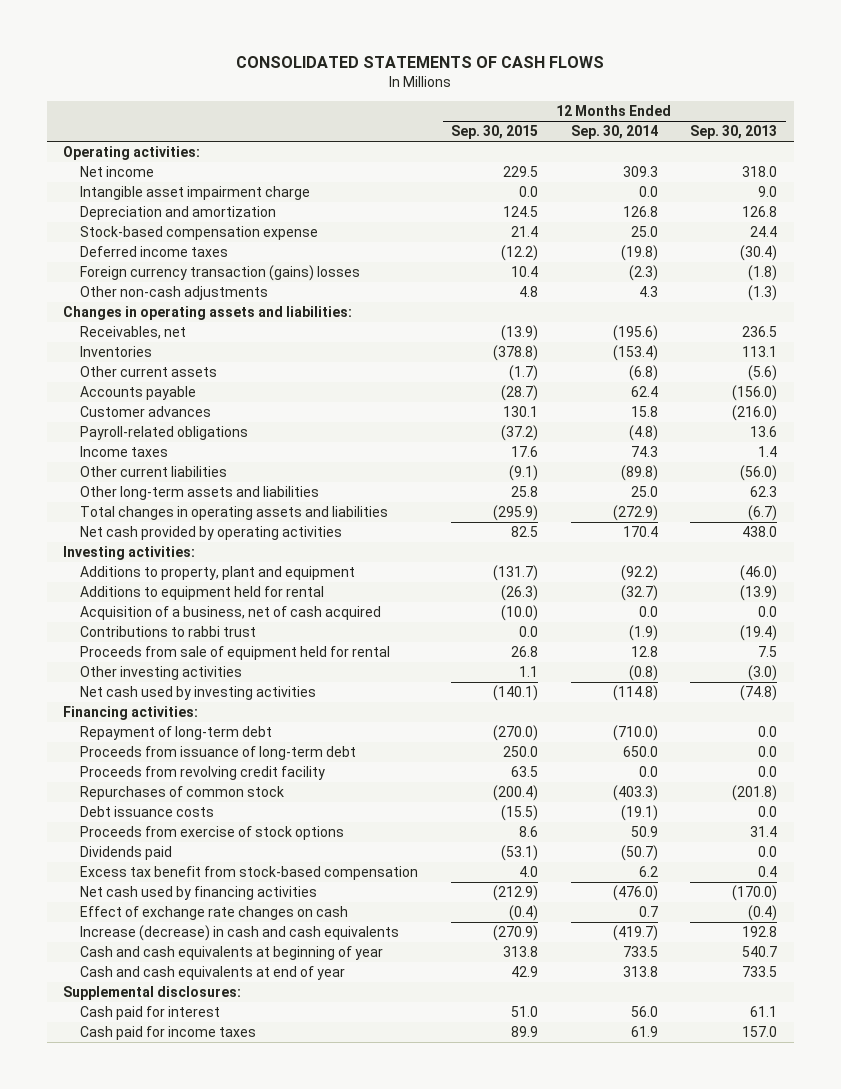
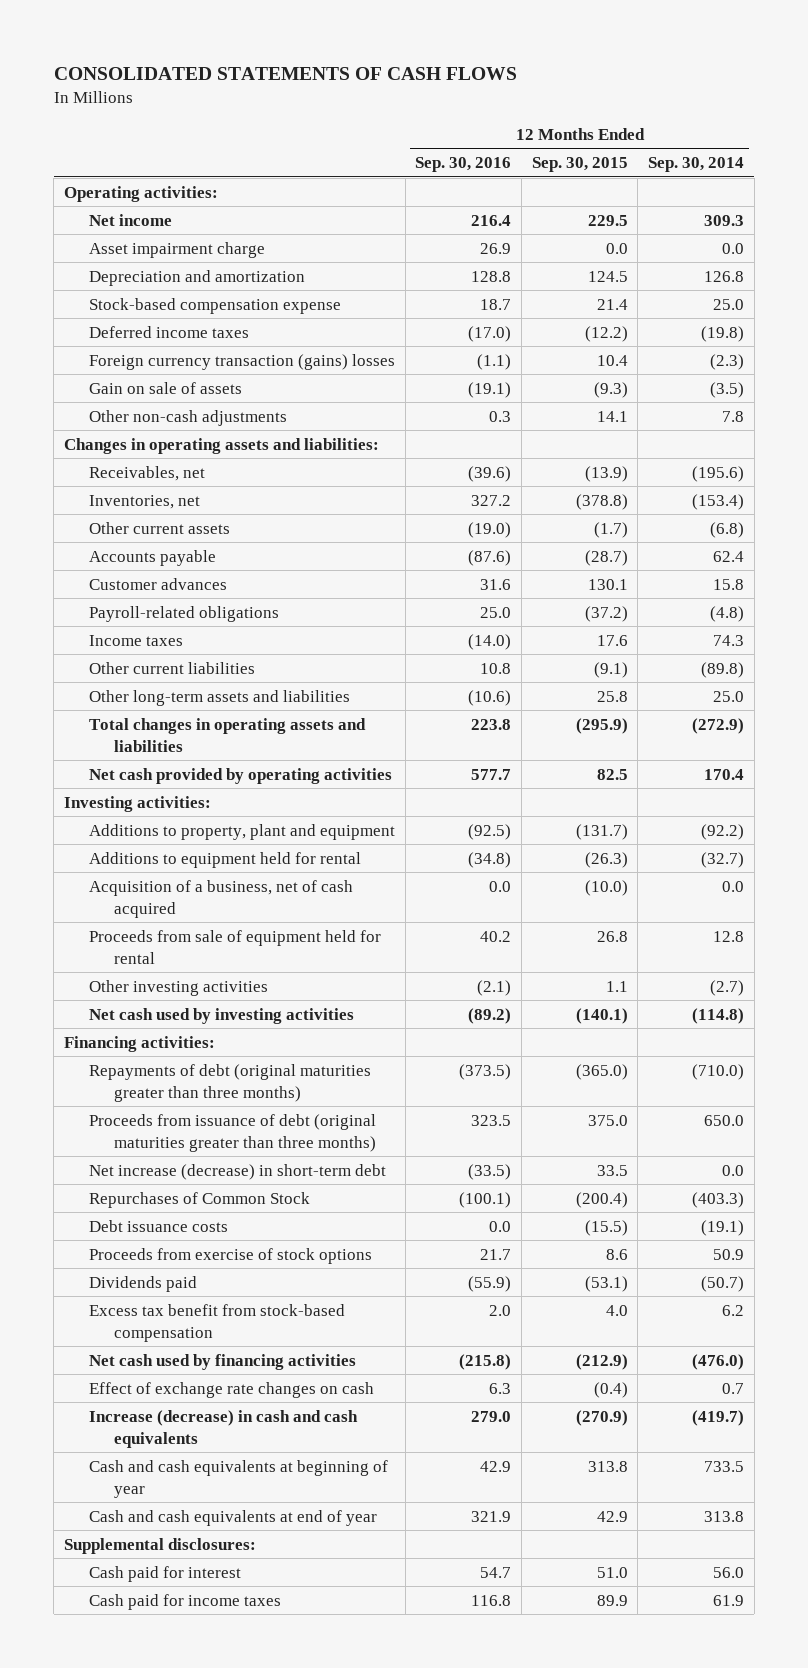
- | 12 Months Ended Sep. 30, 2015 | 12 Months Ended Sep. 30, 2014 | 12 Months Ended Sep. 30, 2013
+ | 12 Months Ended Sep. 30, 2016 | 12 Months Ended Sep. 30, 2015 | 12 Months Ended Sep. 30, 2014
- Intangible asset impairment charge | 0.0 | 0.0 | 9.0
+ Asset impairment charge | 26.9 | 0.0 | 0.0
- Other non-cash adjustments | 4.8 | 4.3 | (1.3)
+ Gain on sale of assets | (19.1) | (9.3) | (3.5)
+ Other non-cash adjustments | 0.3 | 14.1 | 7.8
- Inventories | (378.8) | (153.4) | 113.1
+ Inventories, net | 327.2 | (378.8) | (153.4)
- Contributions to rabbi trust | 0.0 | (1.9) | (19.4)
- Other investing activities | 1.1 | (0.8) | (3.0)
+ Other investing activities | (2.1) | 1.1 | (2.7)
- Repayment of long-term debt | (270.0) | (710.0) | 0.0
- Proceeds from issuance of long-term debt | 250.0 | 650.0 | 0.0
- Proceeds from revolving credit facility | 63.5 | 0.0 | 0.0
- Repurchases of common stock | (200.4) | (403.3) | (201.8)
+ Repayments of debt (original maturities greater than three months) | (373.5) | (365.0) | (710.0)
+ Proceeds from issuance of debt (original maturities greater than three months) | 323.5 | 375.0 | 650.0
+ Net increase (decrease) in short-term debt | (33.5) | 33.5 | 0.0
+ Repurchases of Common Stock | (100.1) | (200.4) | (403.3)

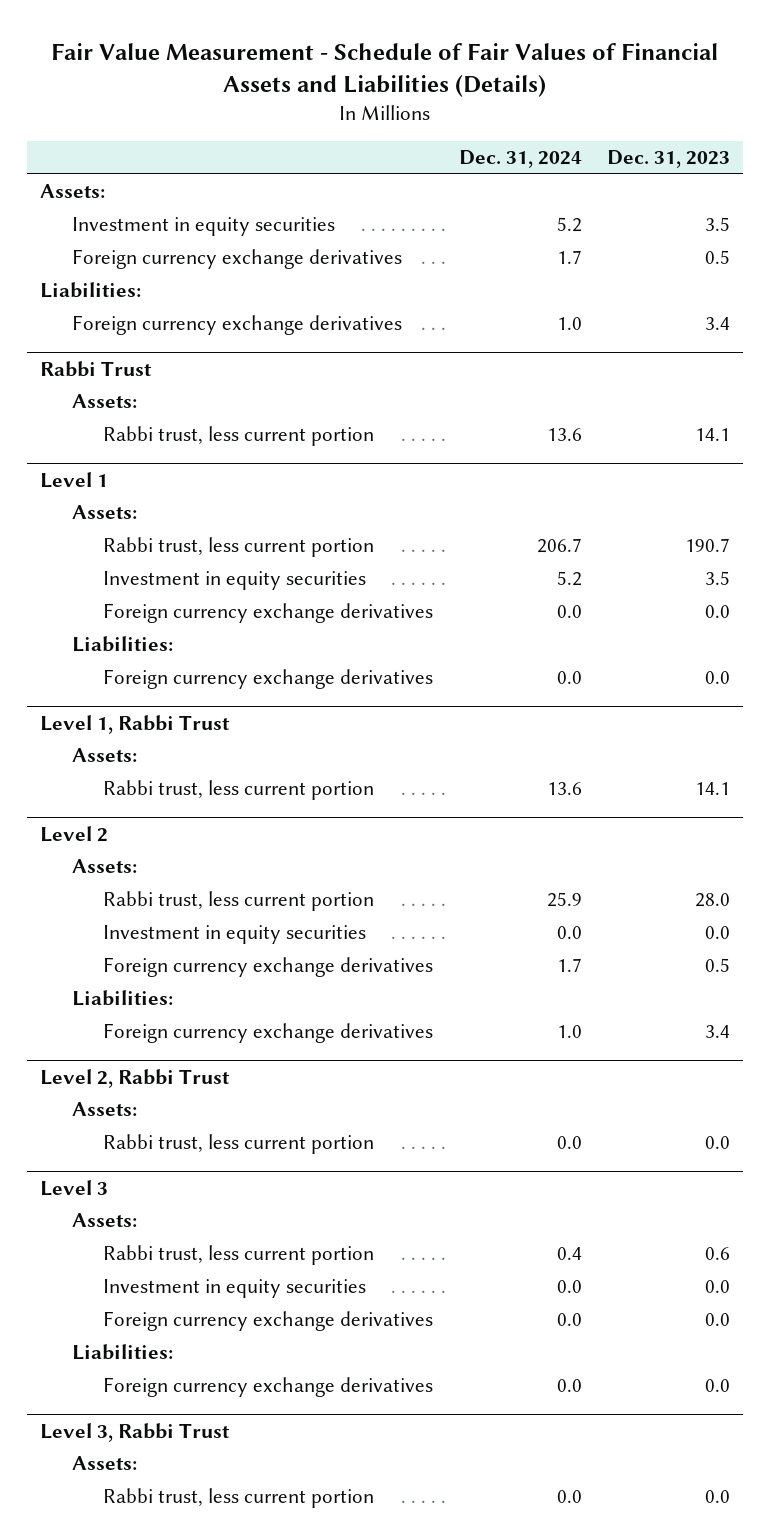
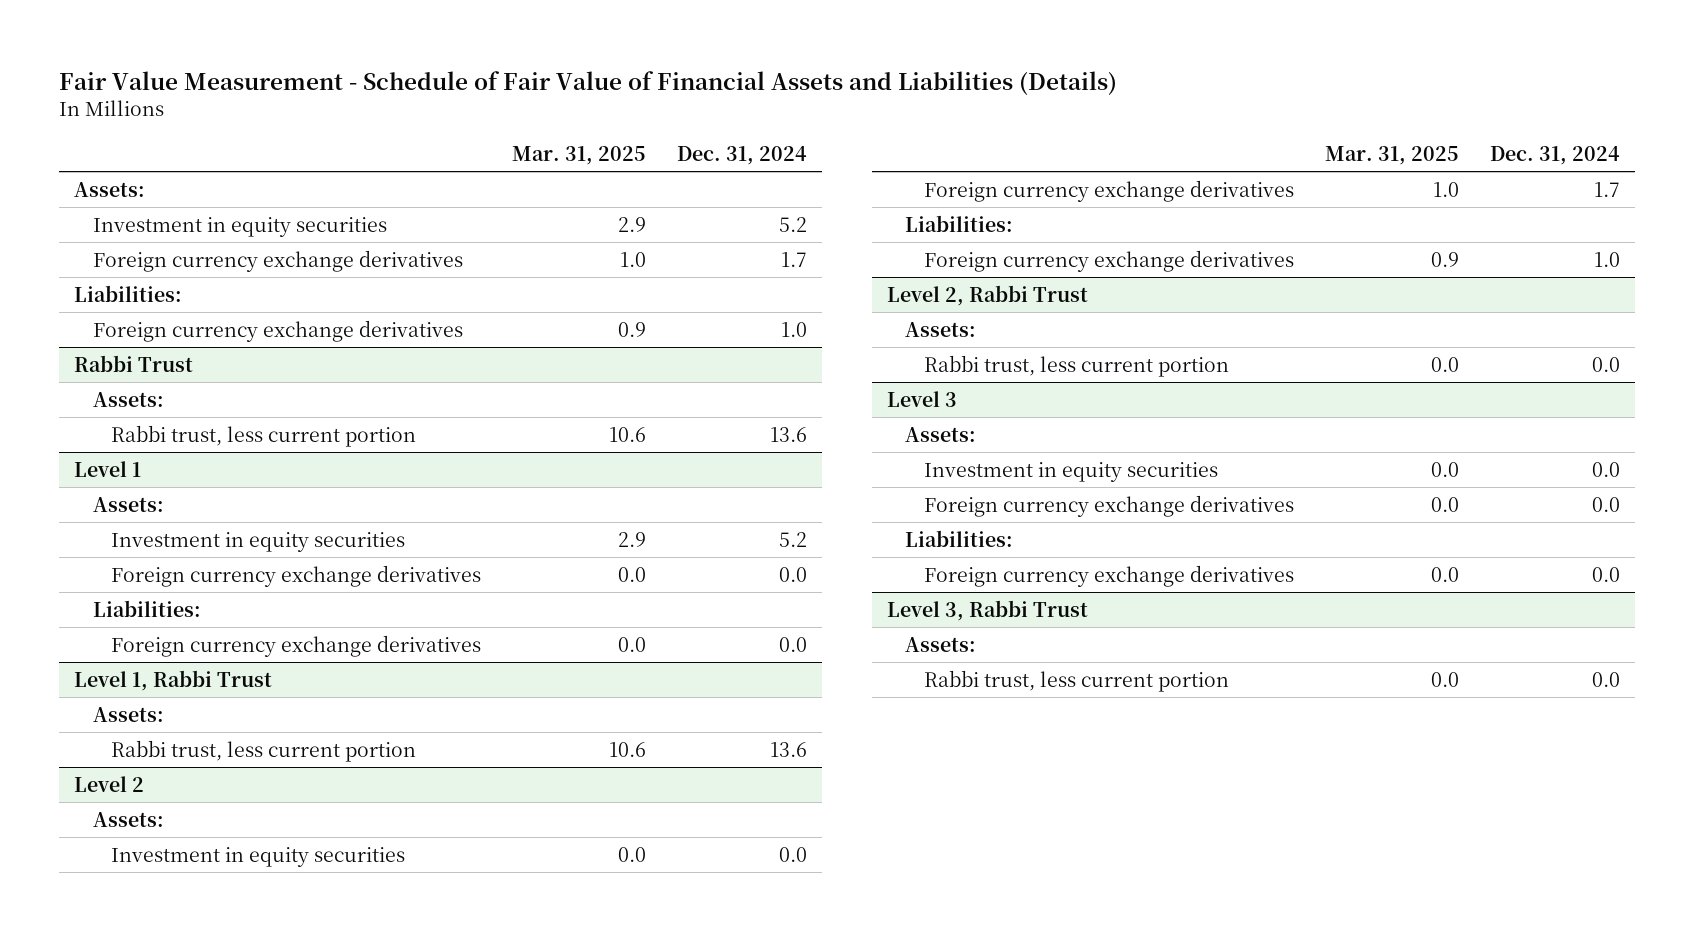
- Fair Value Measurement - Schedule of Fair Values of Financial Assets and Liabilities (Details)
+ Fair Value Measurement - Schedule of Fair Value of Financial Assets and Liabilities (Details)
- | Dec. 31, 2024 | Dec. 31, 2023
+ | Mar. 31, 2025 | Dec. 31, 2024
@ Level 1
- Rabbi trust, less current portion | 206.7 | 190.7
@ Level 2
- Rabbi trust, less current portion | 25.9 | 28.0
@ Level 3
- Rabbi trust, less current portion | 0.4 | 0.6

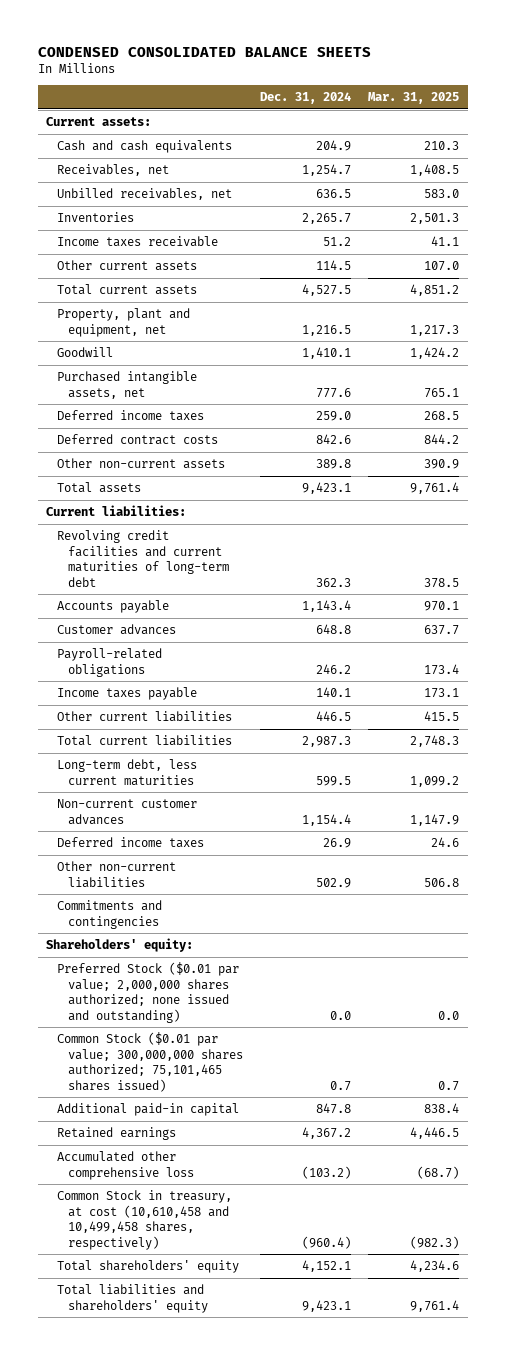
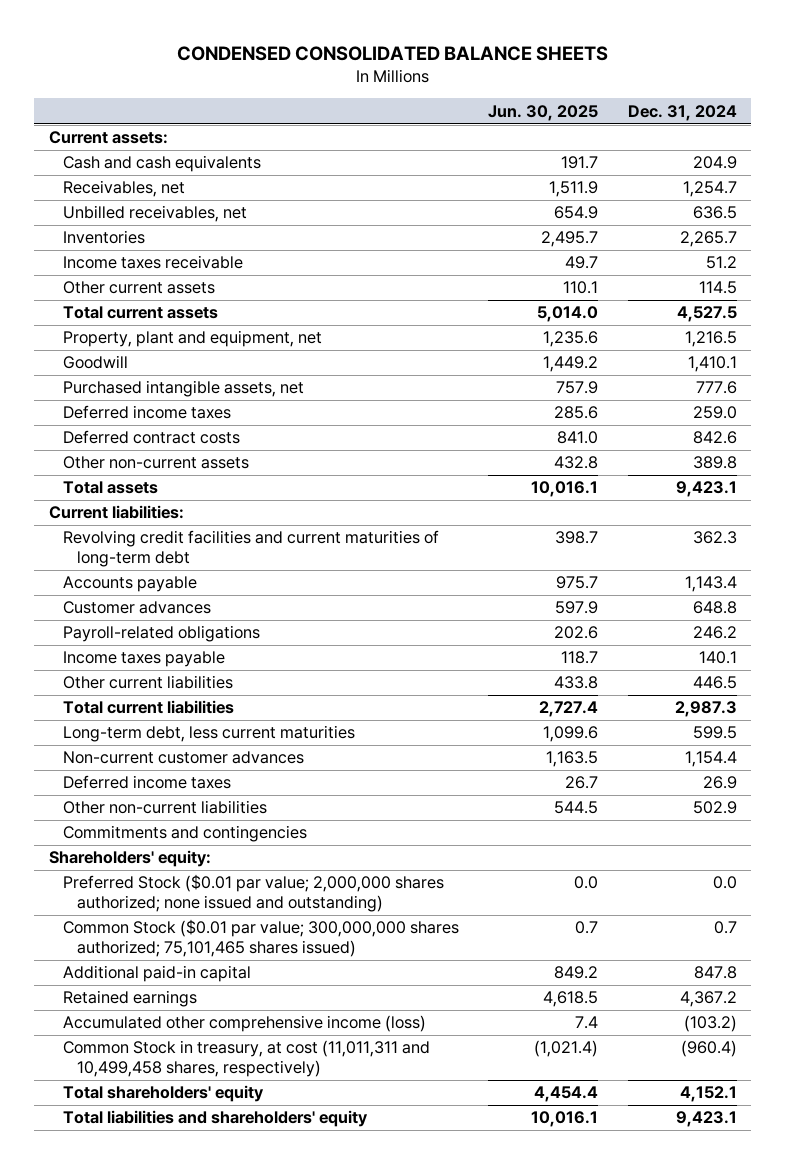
- | Dec. 31, 2024 | Mar. 31, 2025
+ | Jun. 30, 2025 | Dec. 31, 2024
- Accumulated other comprehensive loss | (103.2) | (68.7)
- Common Stock in treasury, at cost (10,610,458 and 10,499,458 shares, respectively) | (960.4) | (982.3)
+ Accumulated other comprehensive income (loss) | 7.4 | (103.2)
+ Common Stock in treasury, at cost (11,011,311 and 10,499,458 shares, respectively) | (1,021.4) | (960.4)

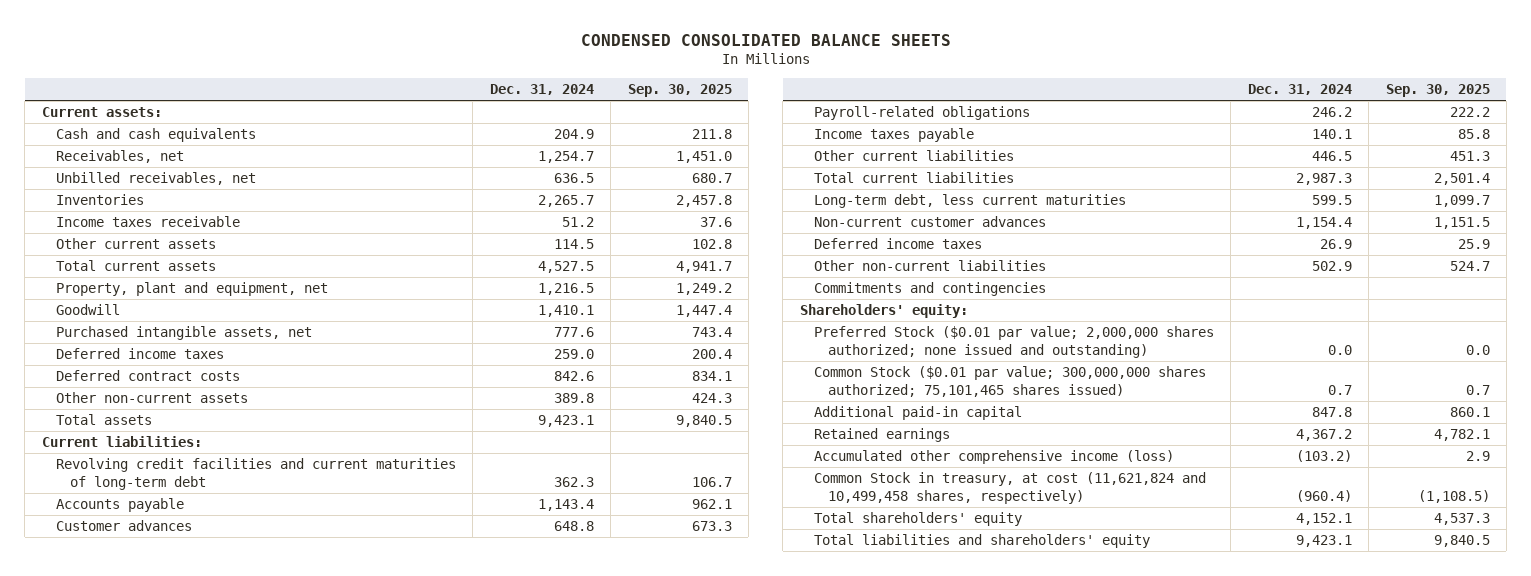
- | Jun. 30, 2025 | Dec. 31, 2024
+ | Dec. 31, 2024 | Sep. 30, 2025
- Common Stock in treasury, at cost (11,011,311 and 10,499,458 shares, respectively) | (1,021.4) | (960.4)
+ Common Stock in treasury, at cost (11,621,824 and 10,499,458 shares, respectively) | (960.4) | (1,108.5)

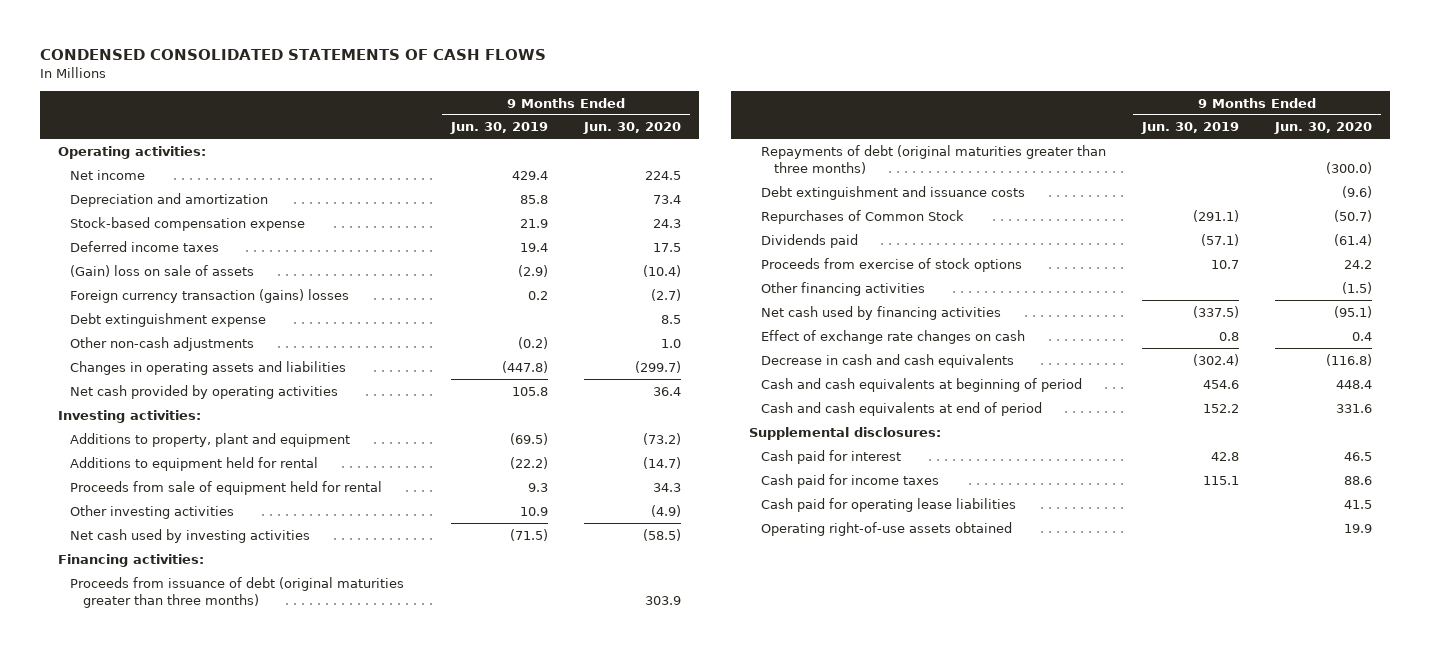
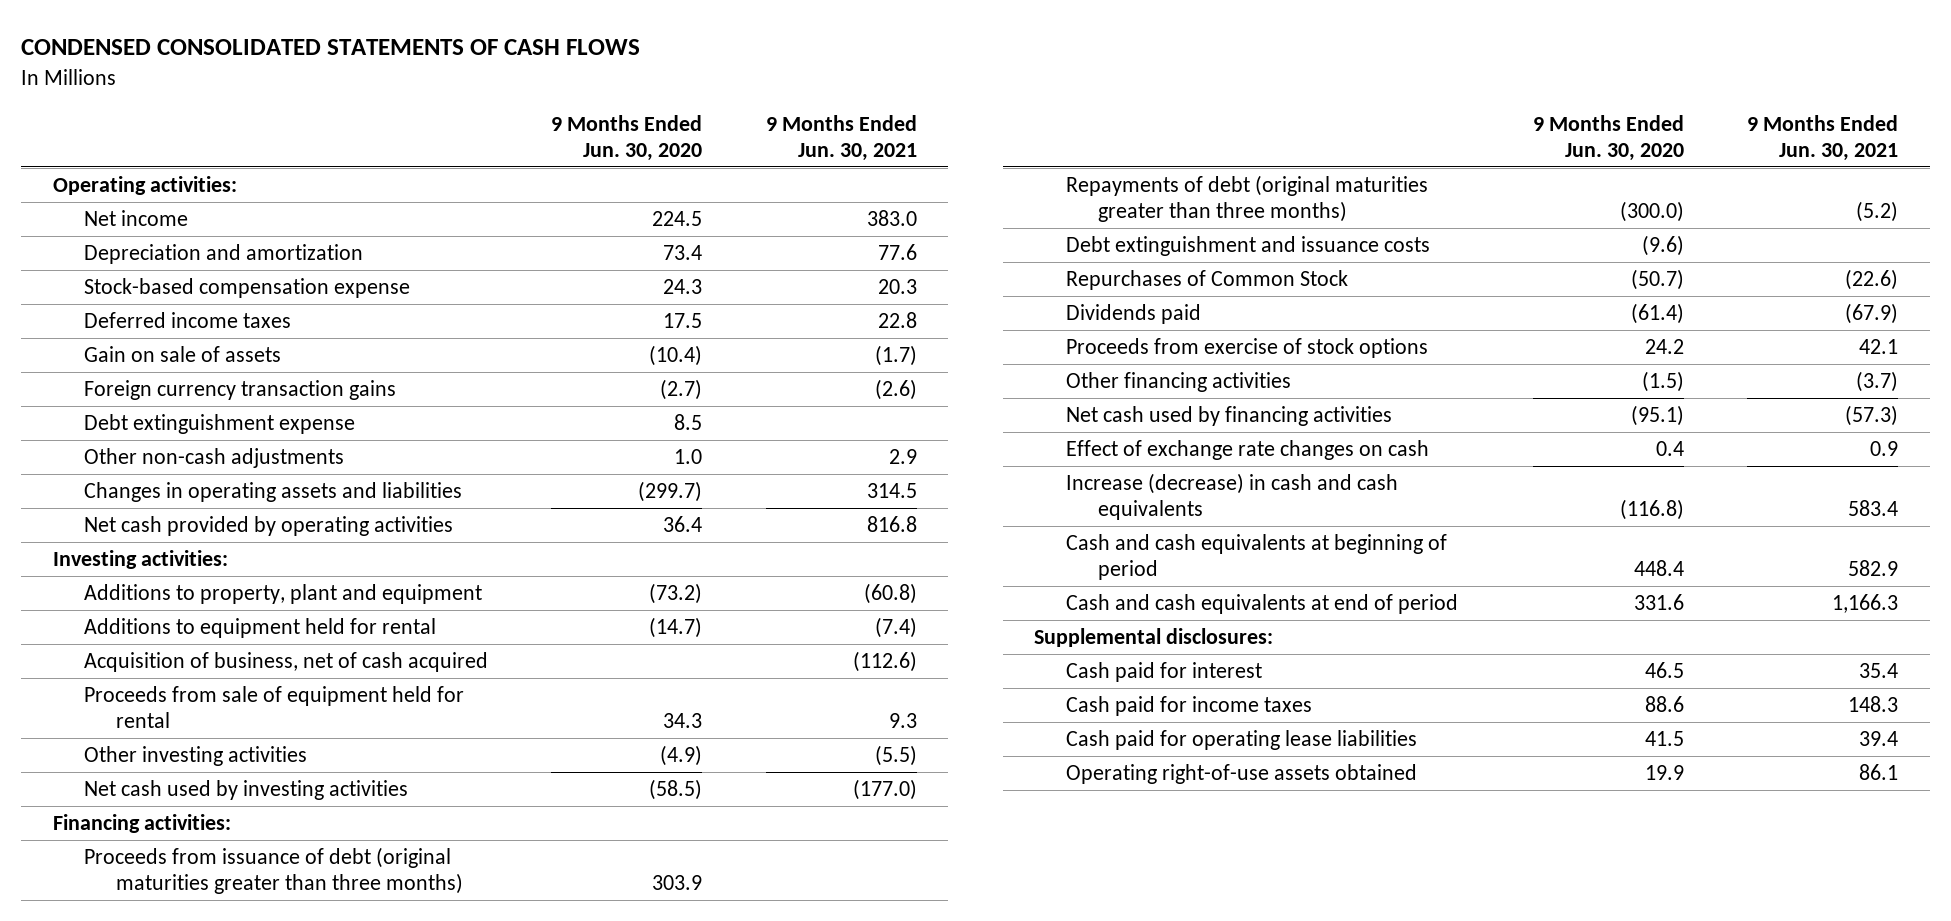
- | 9 Months Ended Jun. 30, 2019 | 9 Months Ended Jun. 30, 2020
+ | 9 Months Ended Jun. 30, 2020 | 9 Months Ended Jun. 30, 2021
- (Gain) loss on sale of assets | (2.9) | (10.4)
- Foreign currency transaction (gains) losses | 0.2 | (2.7)
+ Gain on sale of assets | (10.4) | (1.7)
+ Foreign currency transaction gains | (2.7) | (2.6)
+ Acquisition of business, net of cash acquired | | (112.6)
- Decrease in cash and cash equivalents | (302.4) | (116.8)
+ Increase (decrease) in cash and cash equivalents | (116.8) | 583.4

